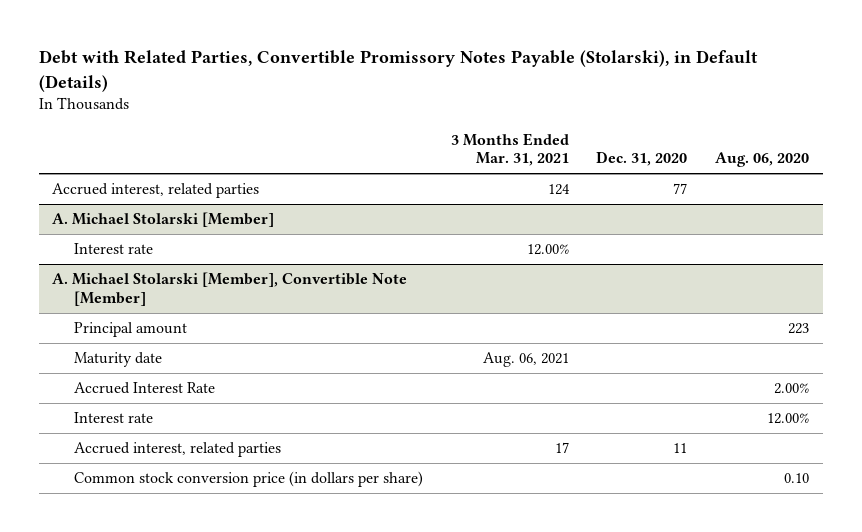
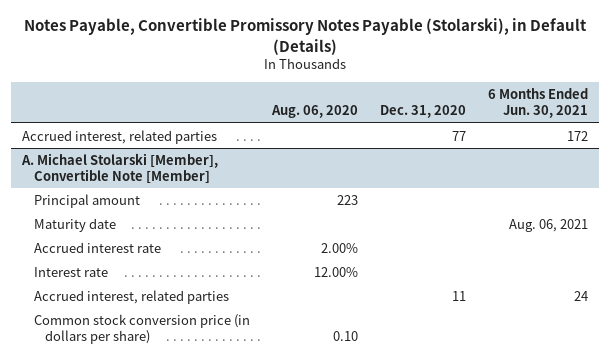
- Debt with Related Parties, Convertible Promissory Notes Payable (Stolarski), in Default (Details)
+ Notes Payable, Convertible Promissory Notes Payable (Stolarski), in Default (Details)
- | 3 Months Ended Mar. 31, 2021 | Dec. 31, 2020 | Aug. 06, 2020
+ | Aug. 06, 2020 | Dec. 31, 2020 | 6 Months Ended Jun. 30, 2021
- A. Michael Stolarski [Member]
- Interest rate | 12.00% | |
@ A. Michael Stolarski [Member], Convertible Note [Member]
- Accrued Interest Rate | | | 2.00%
+ Accrued interest rate | 2.00% | |

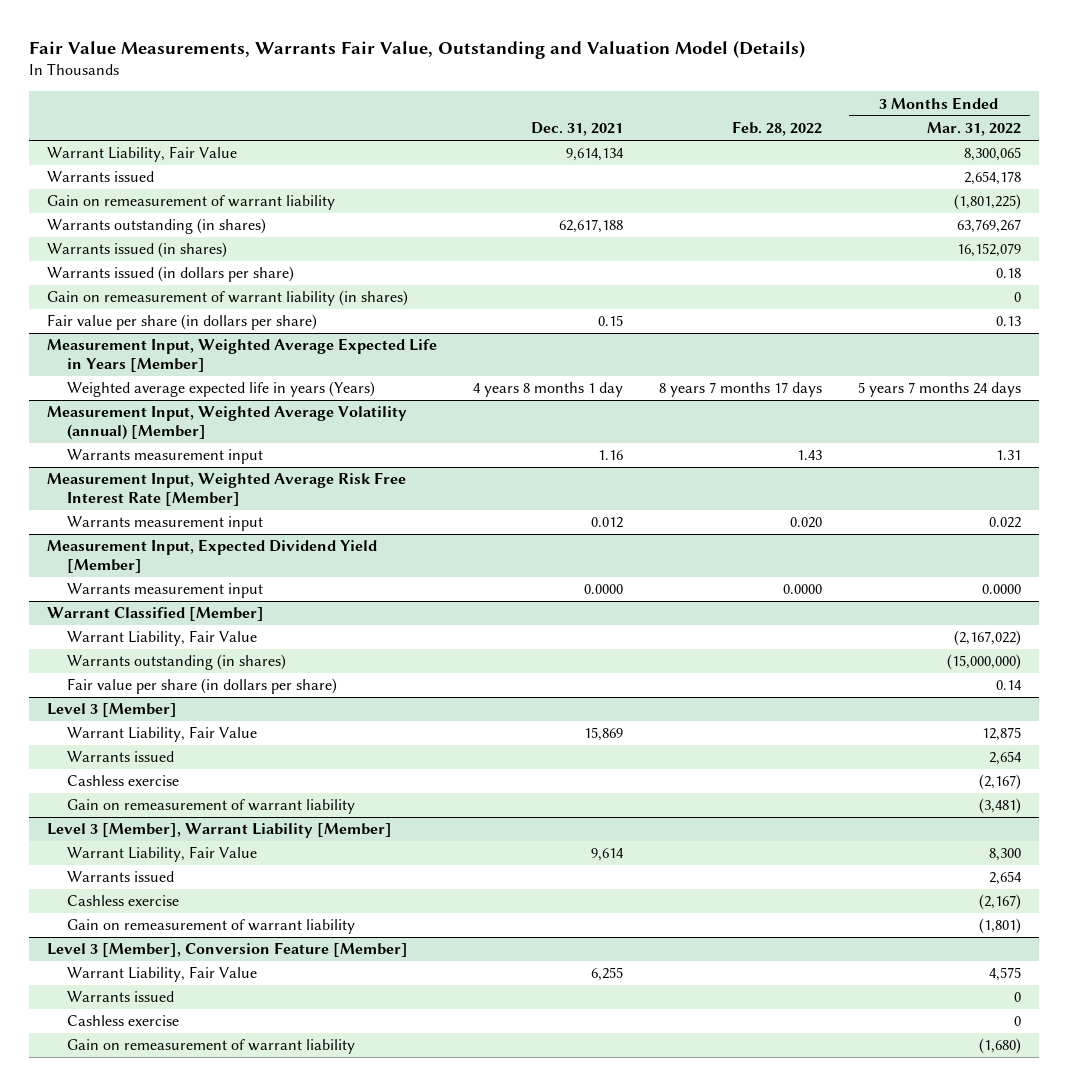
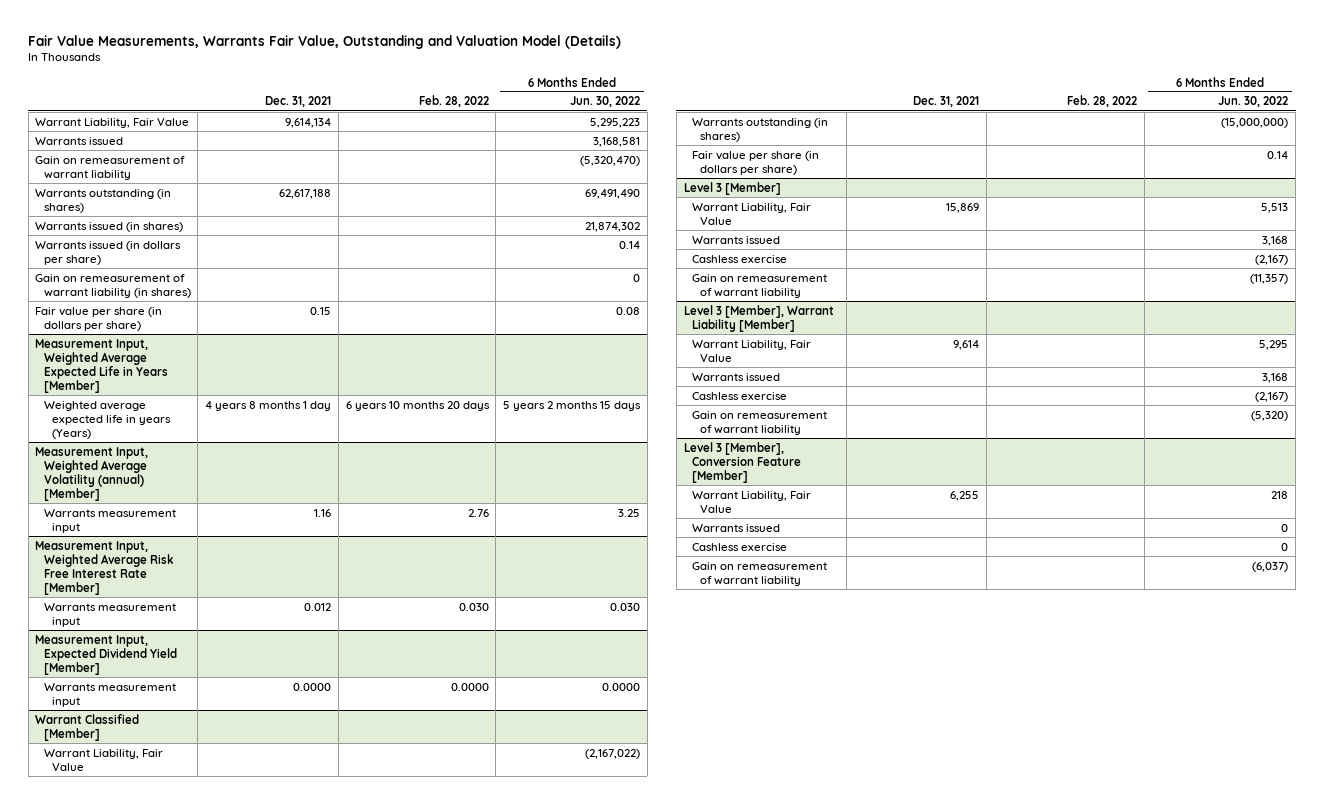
- | Dec. 31, 2021 | Feb. 28, 2022 | 3 Months Ended Mar. 31, 2022
+ | Dec. 31, 2021 | Feb. 28, 2022 | 6 Months Ended Jun. 30, 2022
@ Measurement Input, Weighted Average Expected Life in Years [Member]
- Weighted average expected life in years (Years) | 4 years 8 months 1 day | 8 years 7 months 17 days | 5 years 7 months 24 days
+ Weighted average expected life in years (Years) | 4 years 8 months 1 day | 6 years 10 months 20 days | 5 years 2 months 15 days
@ Measurement Input, Weighted Average Volatility (annual) [Member]
- Warrants measurement input | 1.16 | 1.43 | 1.31
+ Warrants measurement input | 1.16 | 2.76 | 3.25
@ Measurement Input, Weighted Average Risk Free Interest Rate [Member]
- Warrants measurement input | 0.012 | 0.020 | 0.022
+ Warrants measurement input | 0.012 | 0.030 | 0.030

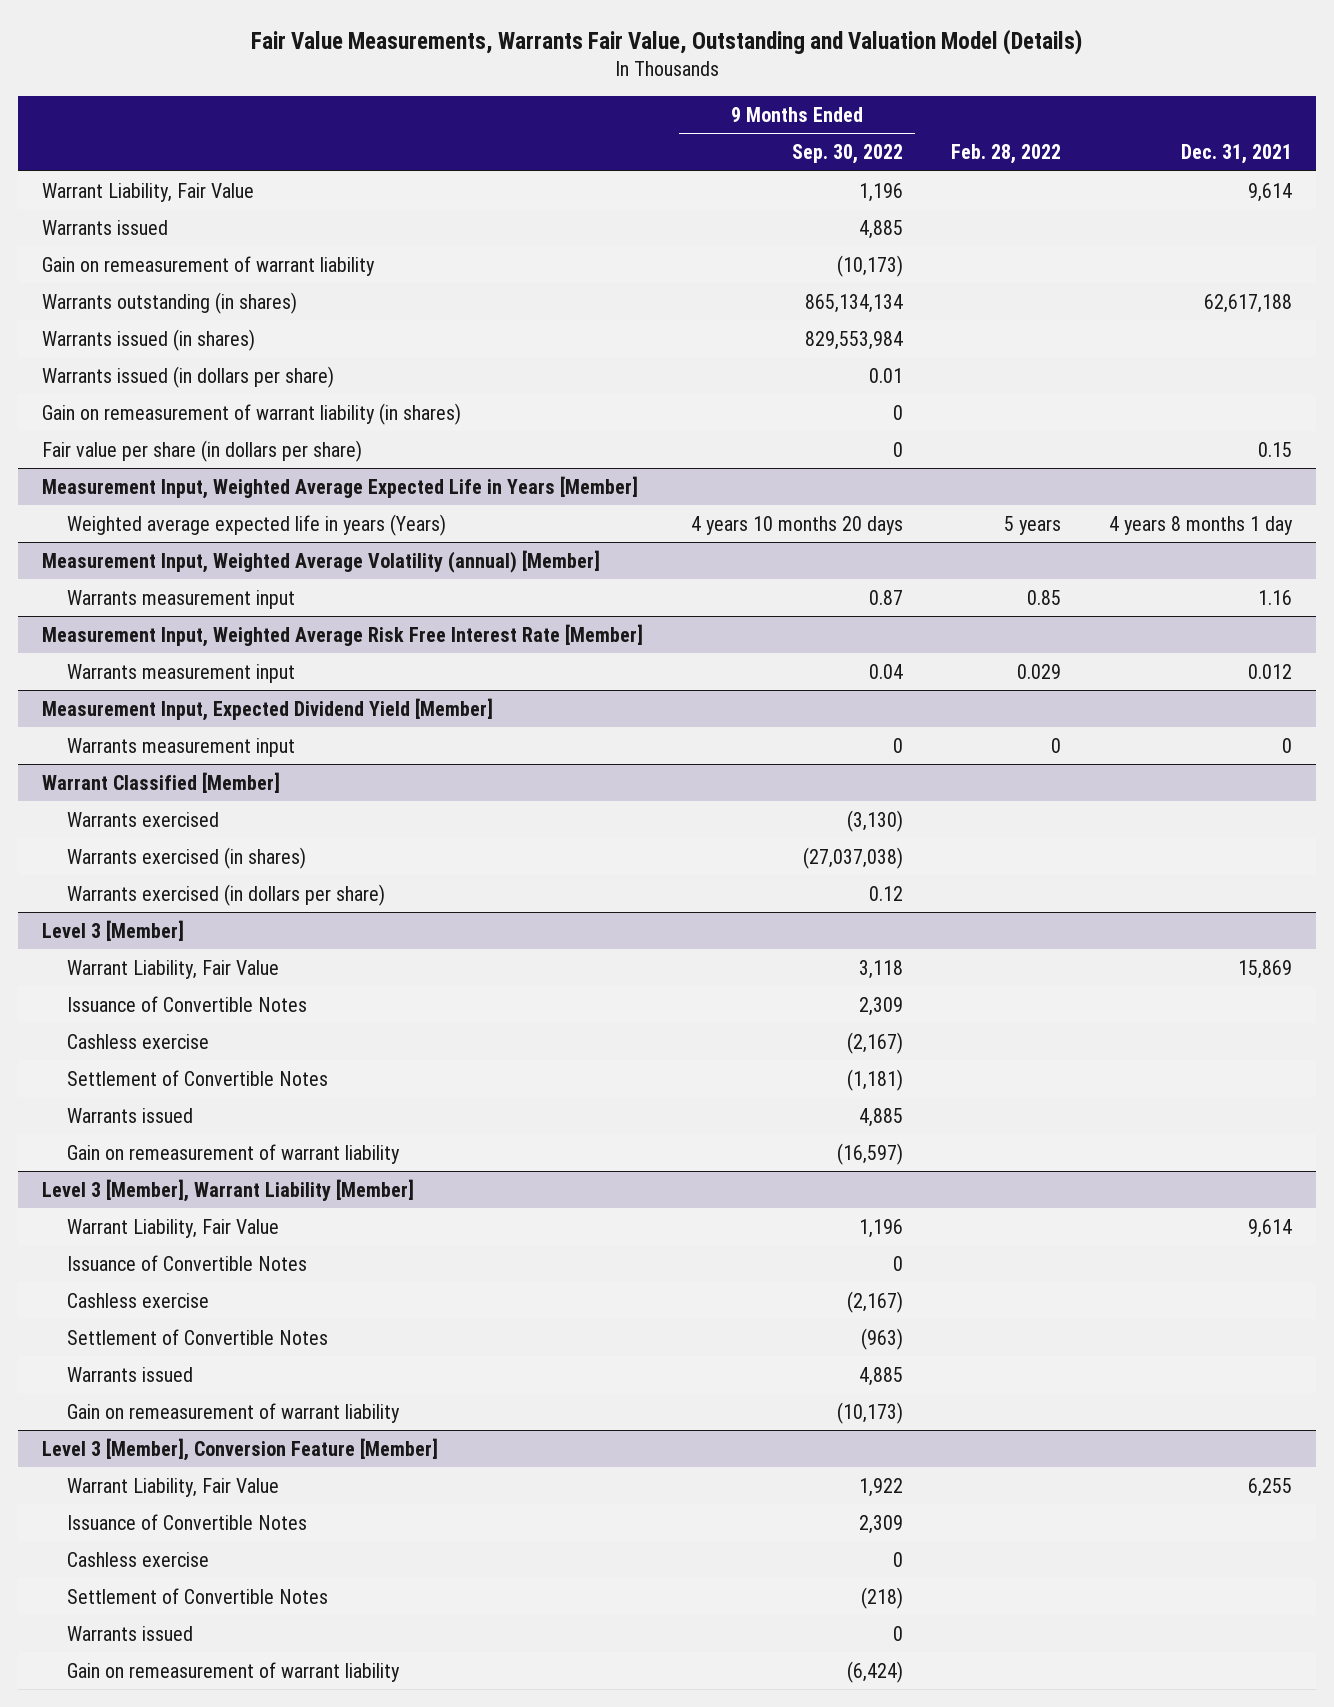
- | Dec. 31, 2021 | Feb. 28, 2022 | 6 Months Ended Jun. 30, 2022
+ | 9 Months Ended Sep. 30, 2022 | Feb. 28, 2022 | Dec. 31, 2021
- Warrant Liability, Fair Value | 9,614,134 | | 5,295,223
+ Warrant Liability, Fair Value | 1,196 | | 9,614
@ Measurement Input, Weighted Average Expected Life in Years [Member]
- Weighted average expected life in years (Years) | 4 years 8 months 1 day | 6 years 10 months 20 days | 5 years 2 months 15 days
+ Weighted average expected life in years (Years) | 4 years 10 months 20 days | 5 years | 4 years 8 months 1 day
@ Measurement Input, Weighted Average Volatility (annual) [Member]
- Warrants measurement input | 1.16 | 2.76 | 3.25
+ Warrants measurement input | 0.87 | 0.85 | 1.16
@ Measurement Input, Weighted Average Risk Free Interest Rate [Member]
- Warrants measurement input | 0.012 | 0.030 | 0.030
+ Warrants measurement input | 0.04 | 0.029 | 0.012
@ Measurement Input, Expected Dividend Yield [Member]
- Warrants measurement input | 0.0000 | 0.0000 | 0.0000
+ Warrants measurement input | 0 | 0 | 0
@ Warrant Classified [Member]
- Warrant Liability, Fair Value | | | (2,167,022)
- Warrants outstanding (in shares) | | | (15,000,000)
- Fair value per share (in dollars per share) | | | 0.14
+ Warrants exercised | (3,130) | |
+ Warrants exercised (in shares) | (27,037,038) | |
+ Warrants exercised (in dollars per share) | 0.12 | |
@ Level 3 [Member]
+ Issuance of Convertible Notes | 2,309 | |
+ Settlement of Convertible Notes | (1,181) | |
moved down: Warrants issued | 4,885 | |
@ Level 3 [Member], Warrant Liability [Member]
+ Issuance of Convertible Notes | 0 | |
+ Settlement of Convertible Notes | (963) | |
moved down: Warrants issued | 4,885 | |
@ Level 3 [Member], Conversion Feature [Member]
+ Issuance of Convertible Notes | 2,309 | |
+ Settlement of Convertible Notes | (218) | |
moved down: Warrants issued | 0 | |

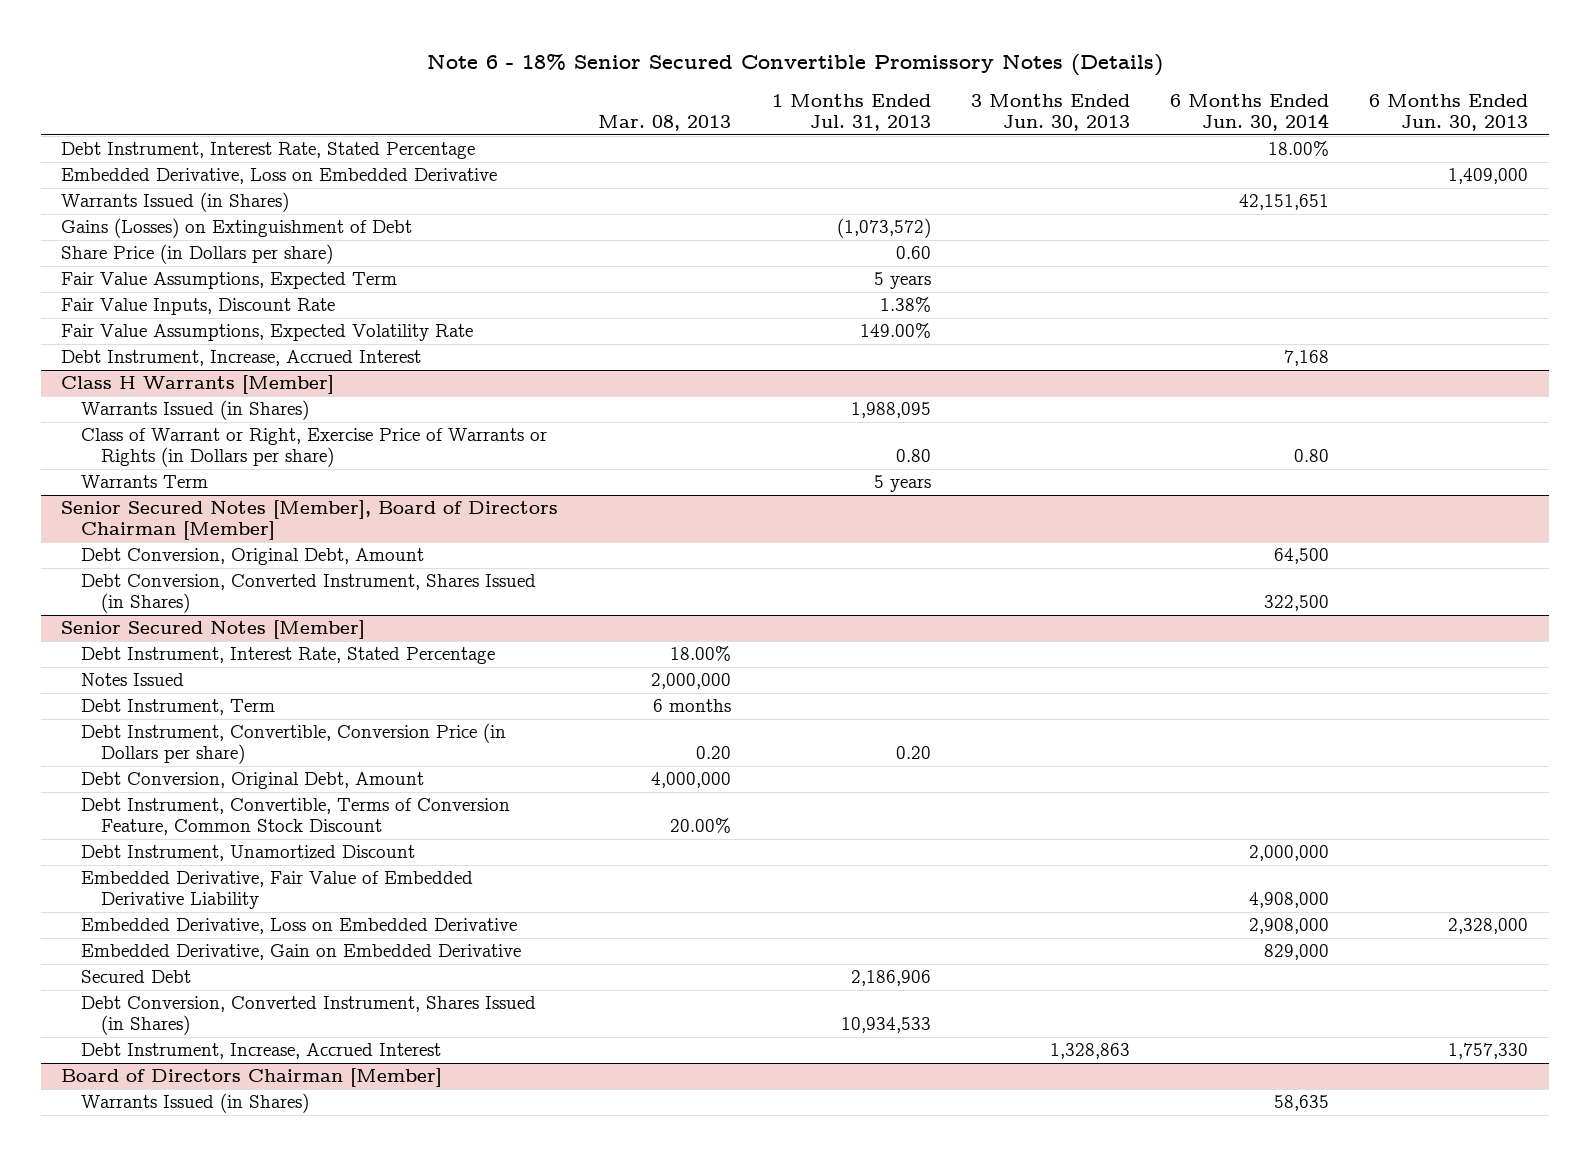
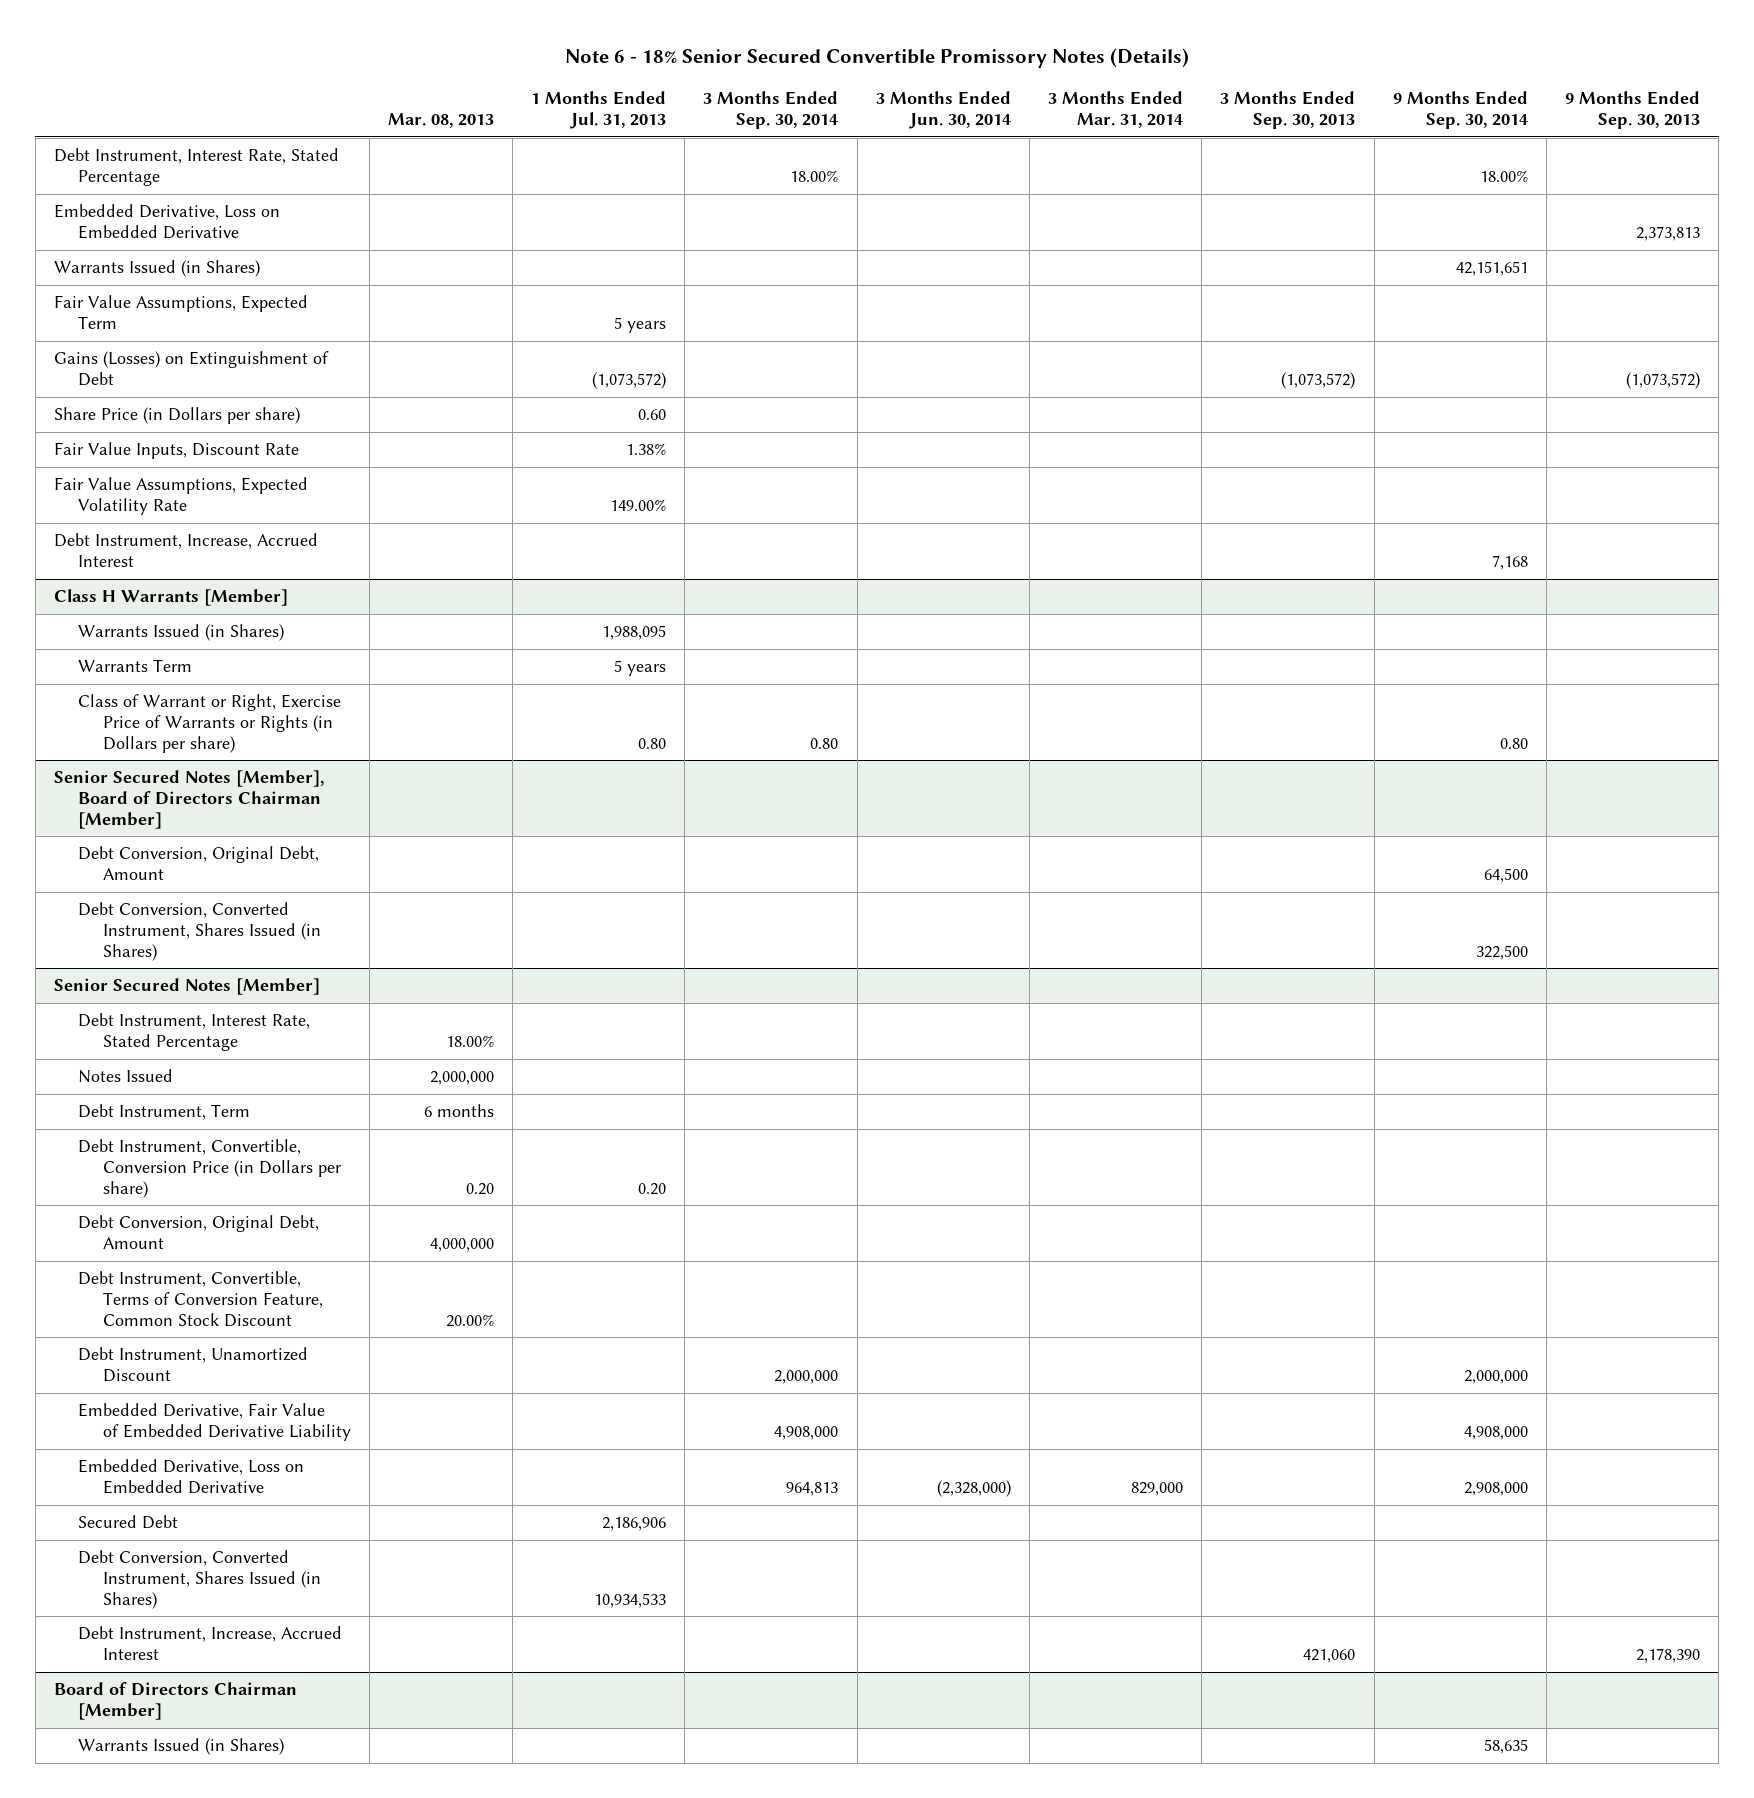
- | Mar. 08, 2013 | 1 Months Ended Jul. 31, 2013 | 3 Months Ended Jun. 30, 2013 | 6 Months Ended Jun. 30, 2014 | 6 Months Ended Jun. 30, 2013
+ | Mar. 08, 2013 | 1 Months Ended Jul. 31, 2013 | 3 Months Ended Sep. 30, 2014 | 3 Months Ended Jun. 30, 2014 | 3 Months Ended Mar. 31, 2014 | 3 Months Ended Sep. 30, 2013 | 9 Months Ended Sep. 30, 2014 | 9 Months Ended Sep. 30, 2013
moved up: Fair Value Assumptions, Expected Term | | 5 years | | | | | |
@ Class H Warrants [Member]
moved down: Class of Warrant or Right, Exercise Price of Warrants or Rights (in Dollars per share) | | 0.80 | 0.80 | | | | 0.80 |
@ Senior Secured Notes [Member]
- Embedded Derivative, Gain on Embedded Derivative | | | | 829,000 |

